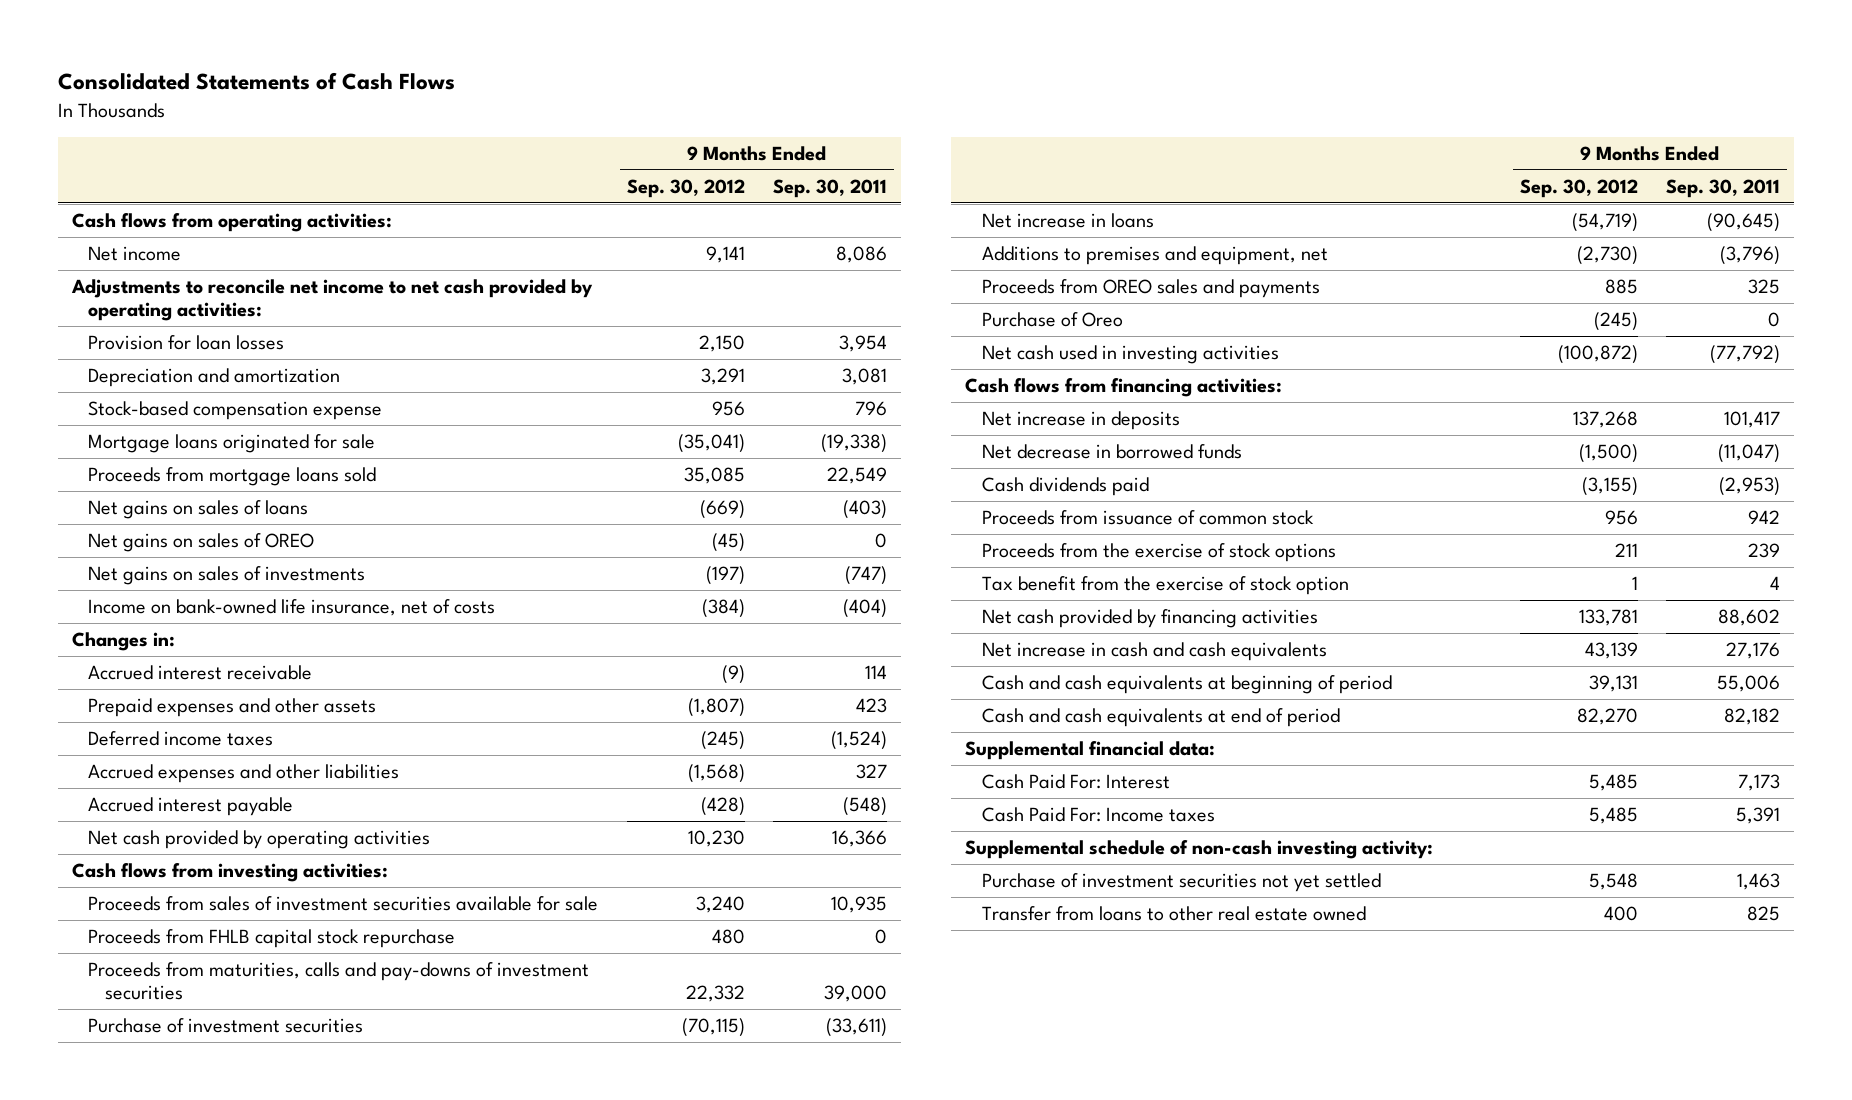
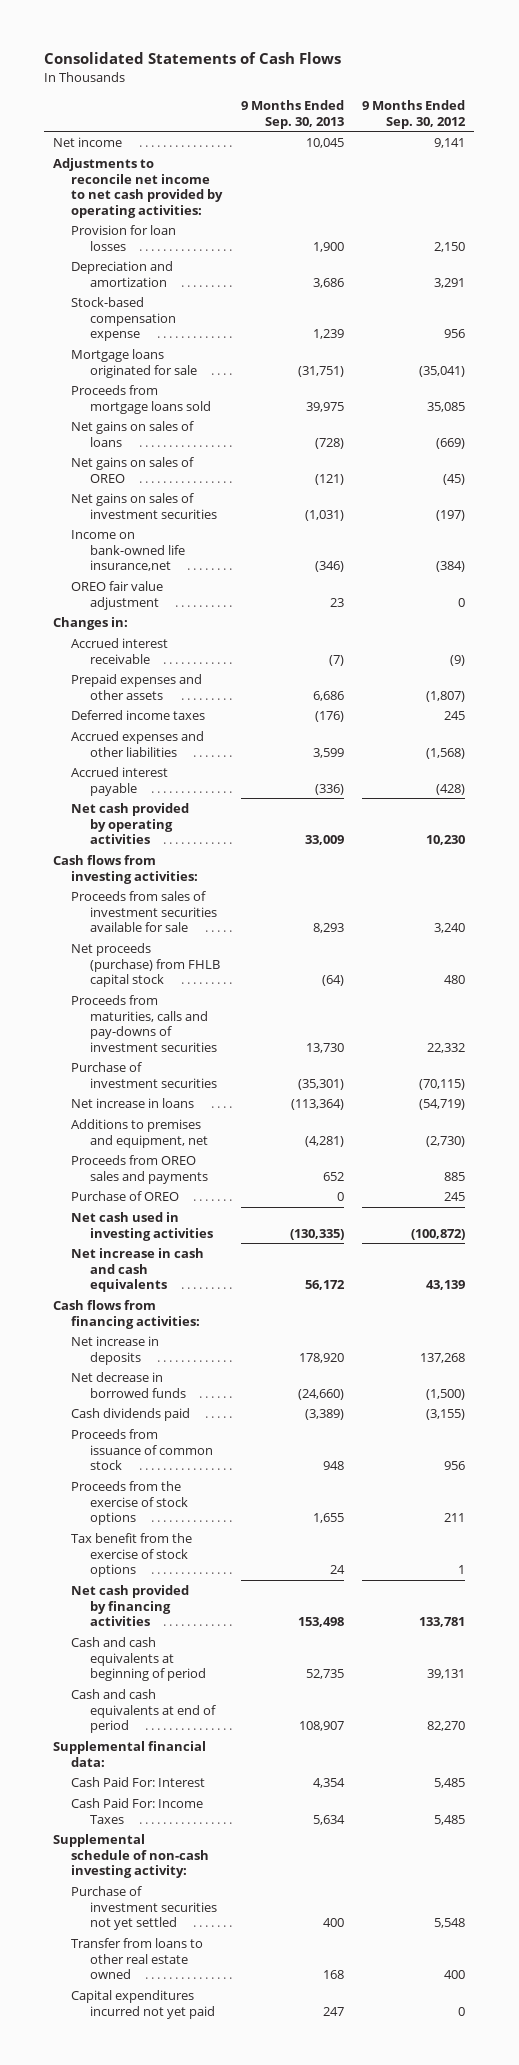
- | 9 Months Ended Sep. 30, 2012 | 9 Months Ended Sep. 30, 2011
+ | 9 Months Ended Sep. 30, 2013 | 9 Months Ended Sep. 30, 2012
- Cash flows from operating activities:
- Net gains on sales of investments | (197) | (747)
- Income on bank-owned life insurance, net of costs | (384) | (404)
+ Net gains on sales of investment securities | (1,031) | (197)
+ Income on bank-owned life insurance,net | (346) | (384)
+ OREO fair value adjustment | 23 | 0
- Deferred income taxes | (245) | (1,524)
+ Deferred income taxes | (176) | 245
- Proceeds from FHLB capital stock repurchase | 480 | 0
+ Net proceeds (purchase) from FHLB capital stock | (64) | 480
- Purchase of Oreo | (245) | 0
+ Purchase of OREO | 0 | 245
moved up: Net increase in cash and cash equivalents | 56,172 | 43,139
- Tax benefit from the exercise of stock option | 1 | 4
+ Tax benefit from the exercise of stock options | 24 | 1
- Cash Paid For: Income taxes | 5,485 | 5,391
+ Cash Paid For: Income Taxes | 5,634 | 5,485
+ Capital expenditures incurred not yet paid | 247 | 0

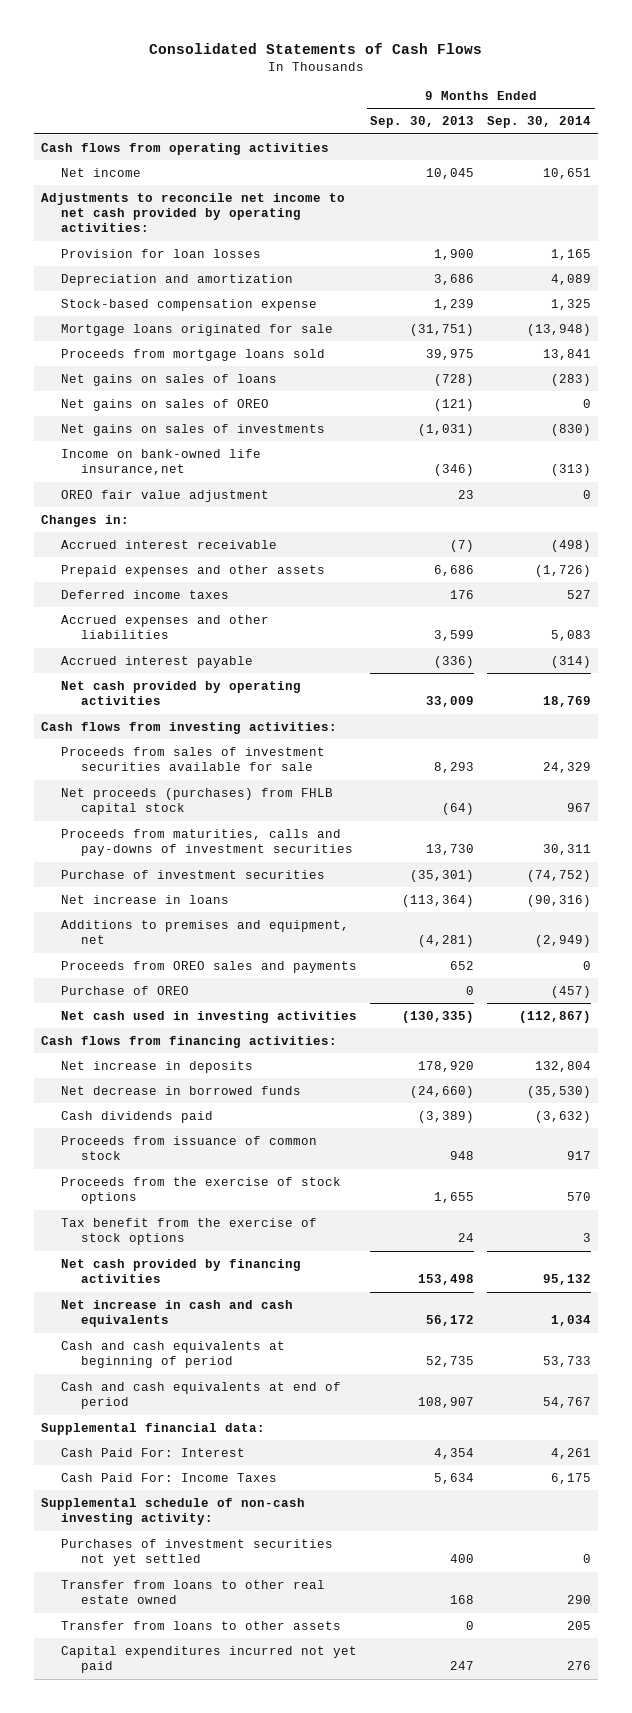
- | 9 Months Ended Sep. 30, 2013 | 9 Months Ended Sep. 30, 2012
+ | 9 Months Ended Sep. 30, 2013 | 9 Months Ended Sep. 30, 2014
+ Cash flows from operating activities
- Net gains on sales of investment securities | (1,031) | (197)
+ Net gains on sales of investments | (1,031) | (830)
- Deferred income taxes | (176) | 245
+ Deferred income taxes | 176 | 527
- Net proceeds (purchase) from FHLB capital stock | (64) | 480
+ Net proceeds (purchases) from FHLB capital stock | (64) | 967
moved down: Net increase in cash and cash equivalents | 56,172 | 1,034
- Purchase of investment securities not yet settled | 400 | 5,548
+ Purchases of investment securities not yet settled | 400 | 0
+ Transfer from loans to other assets | 0 | 205

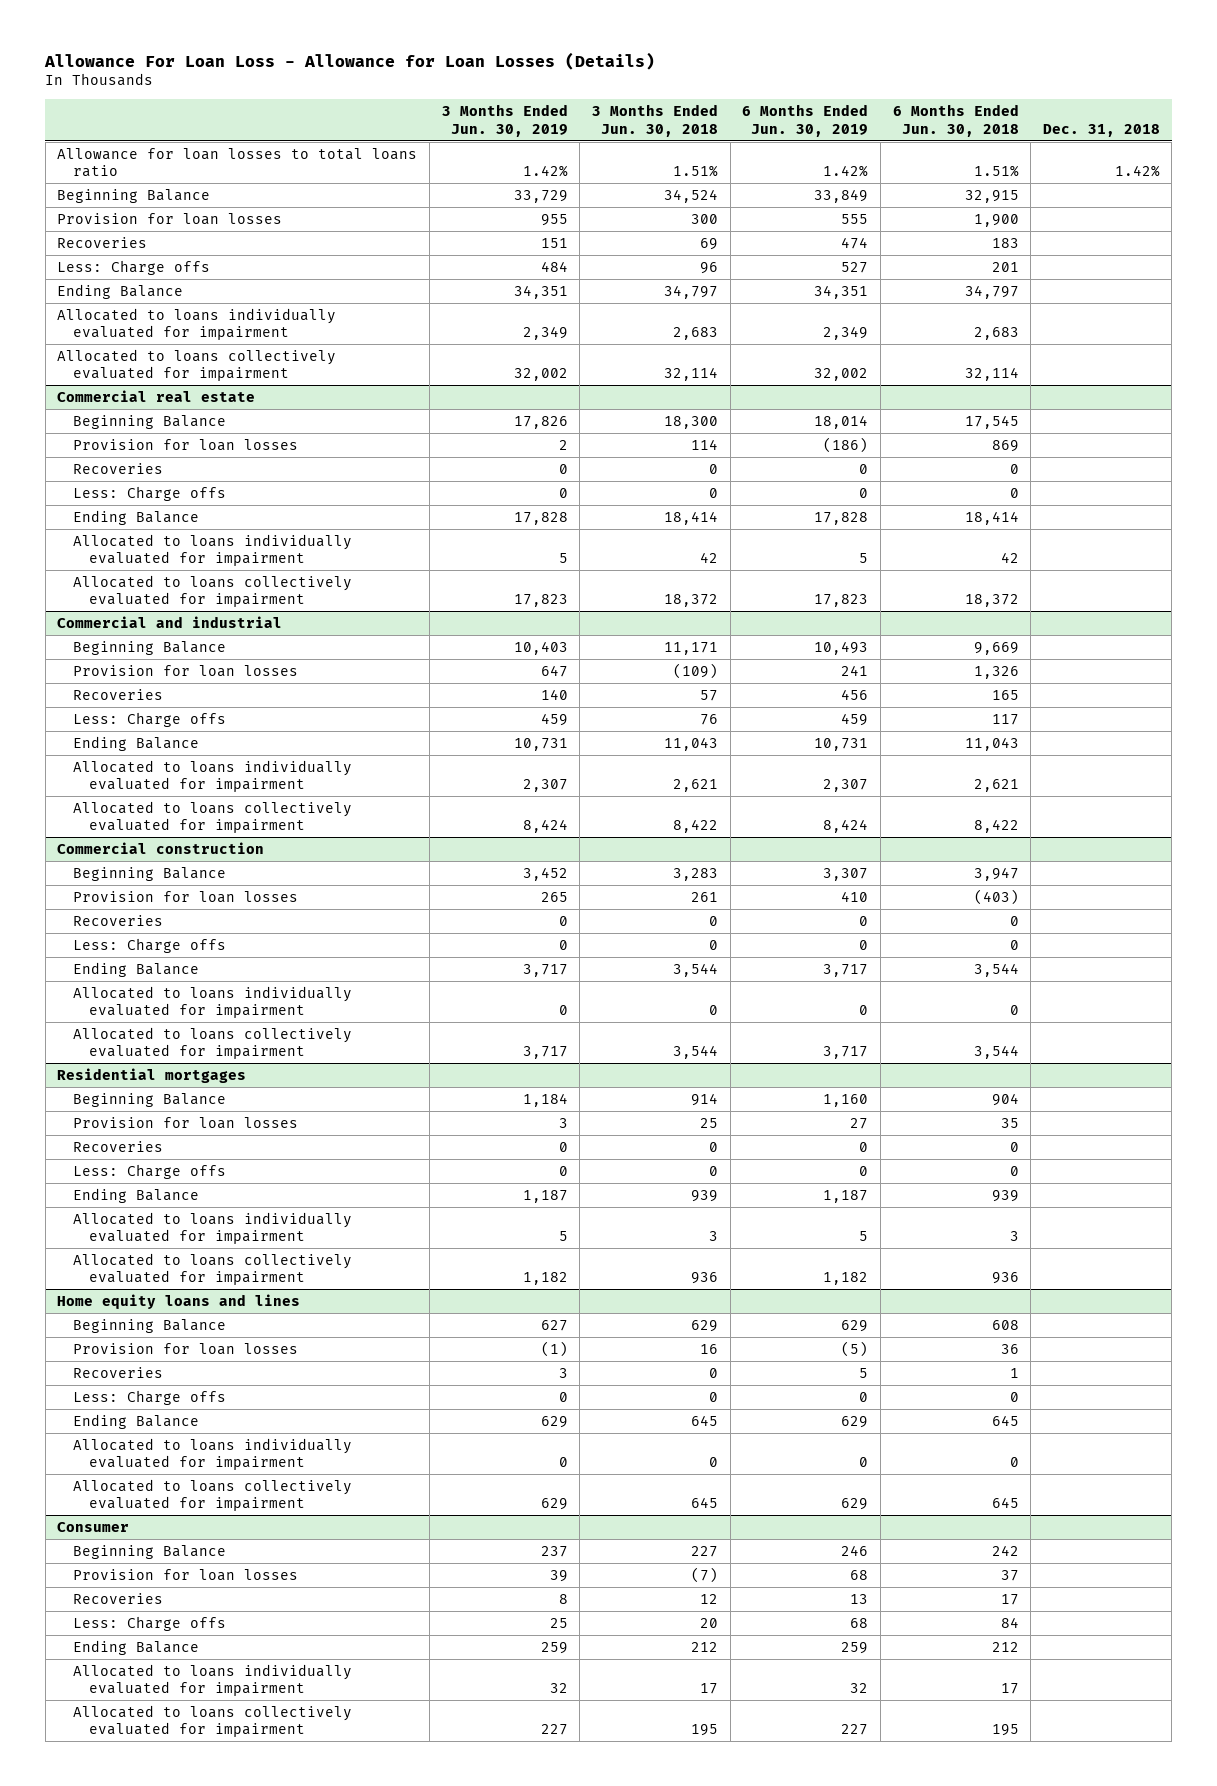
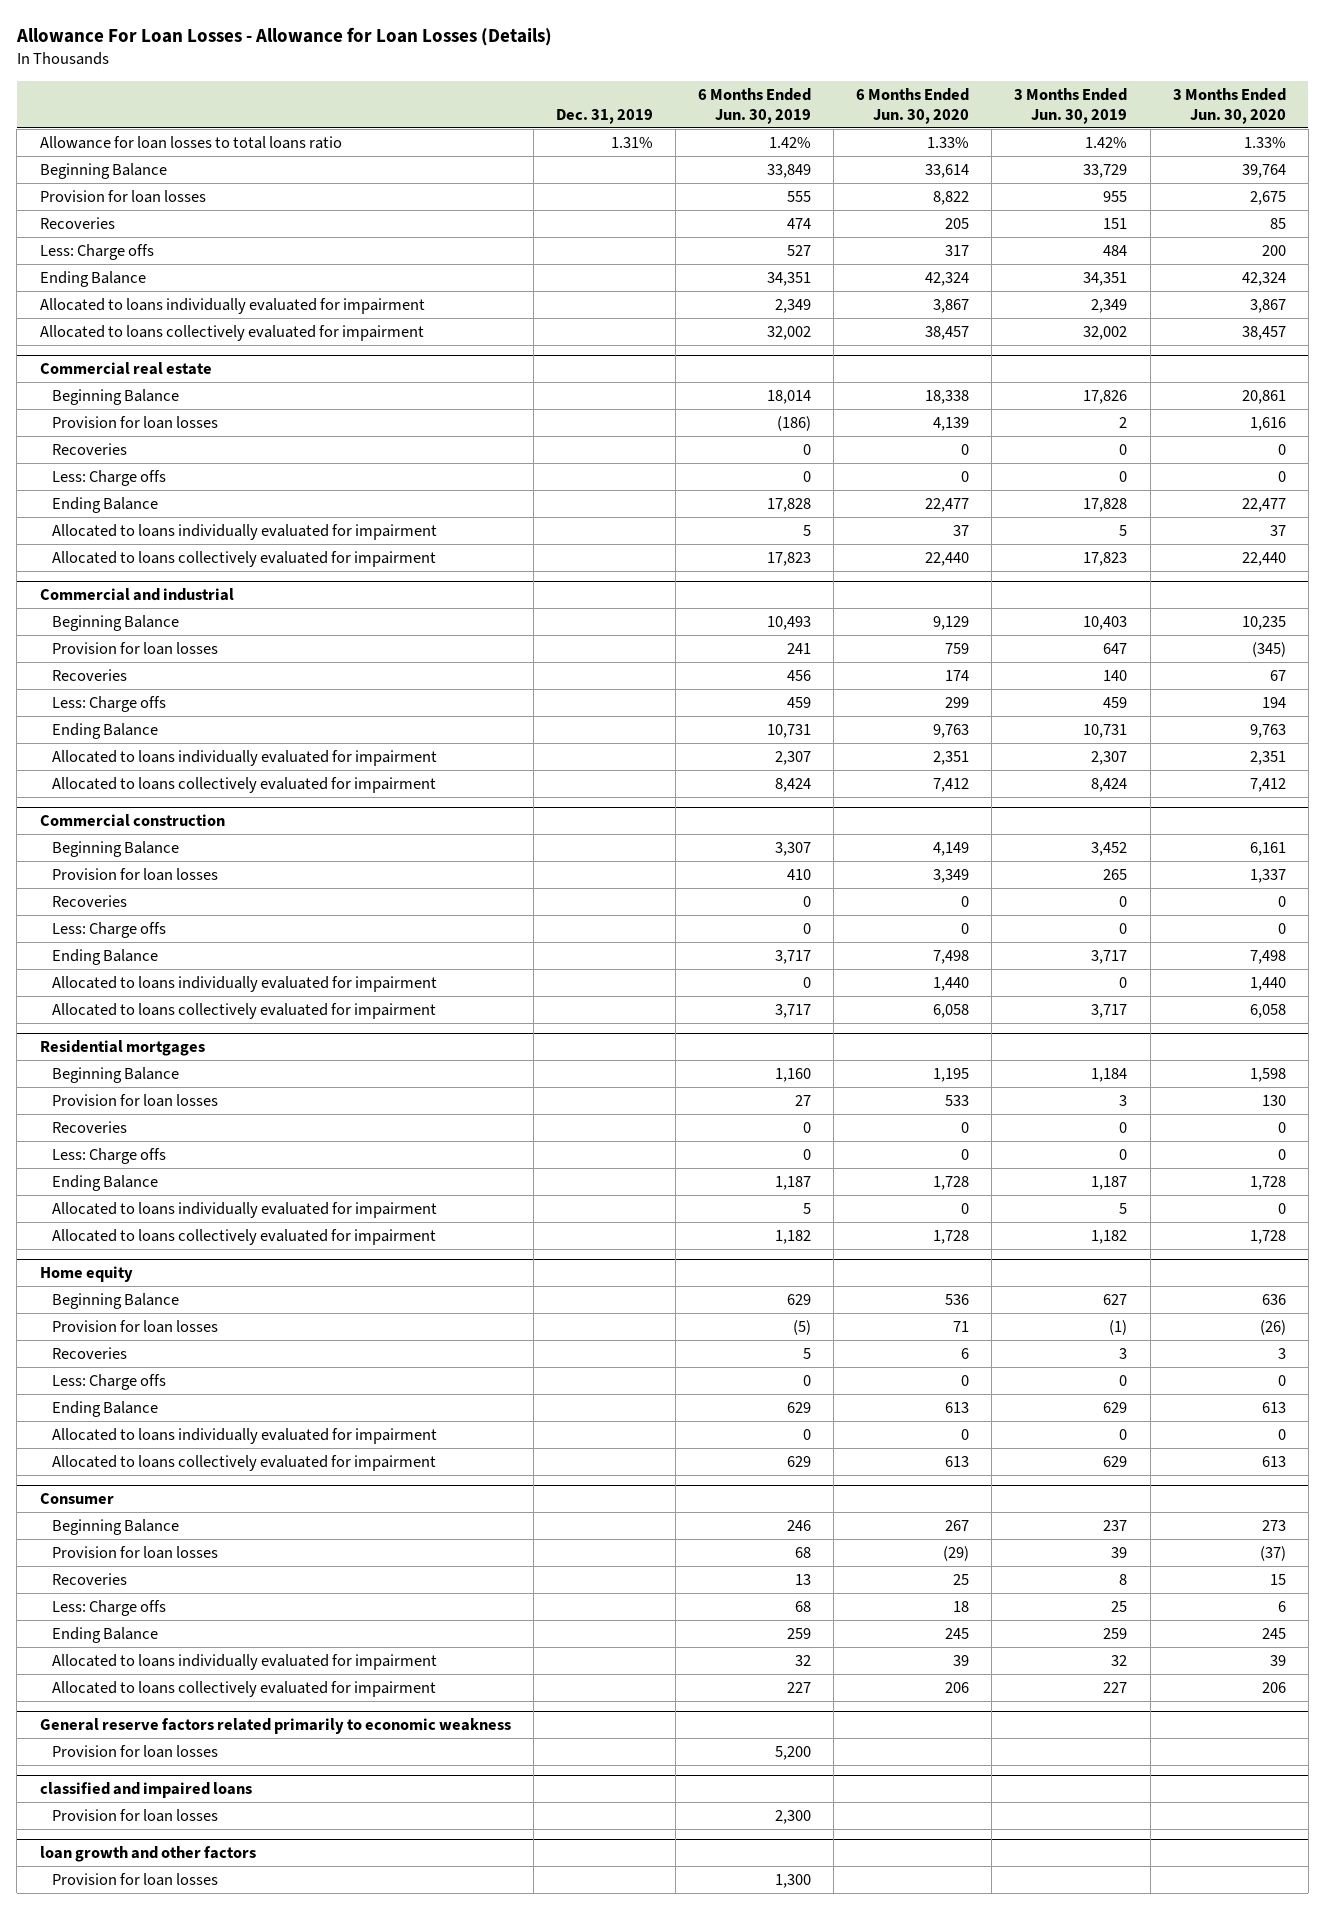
- Allowance For Loan Loss - Allowance for Loan Losses (Details)
+ Allowance For Loan Losses - Allowance for Loan Losses (Details)
- | 3 Months Ended Jun. 30, 2019 | 3 Months Ended Jun. 30, 2018 | 6 Months Ended Jun. 30, 2019 | 6 Months Ended Jun. 30, 2018 | Dec. 31, 2018
+ | Dec. 31, 2019 | 6 Months Ended Jun. 30, 2019 | 6 Months Ended Jun. 30, 2020 | 3 Months Ended Jun. 30, 2019 | 3 Months Ended Jun. 30, 2020
- Home equity loans and lines
+ Home equity
+ General reserve factors related primarily to economic weakness
+ Provision for loan losses | | 5,200 | | |
+ classified and impaired loans
+ Provision for loan losses | | 2,300 | | |
+ loan growth and other factors
+ Provision for loan losses | | 1,300 | | |

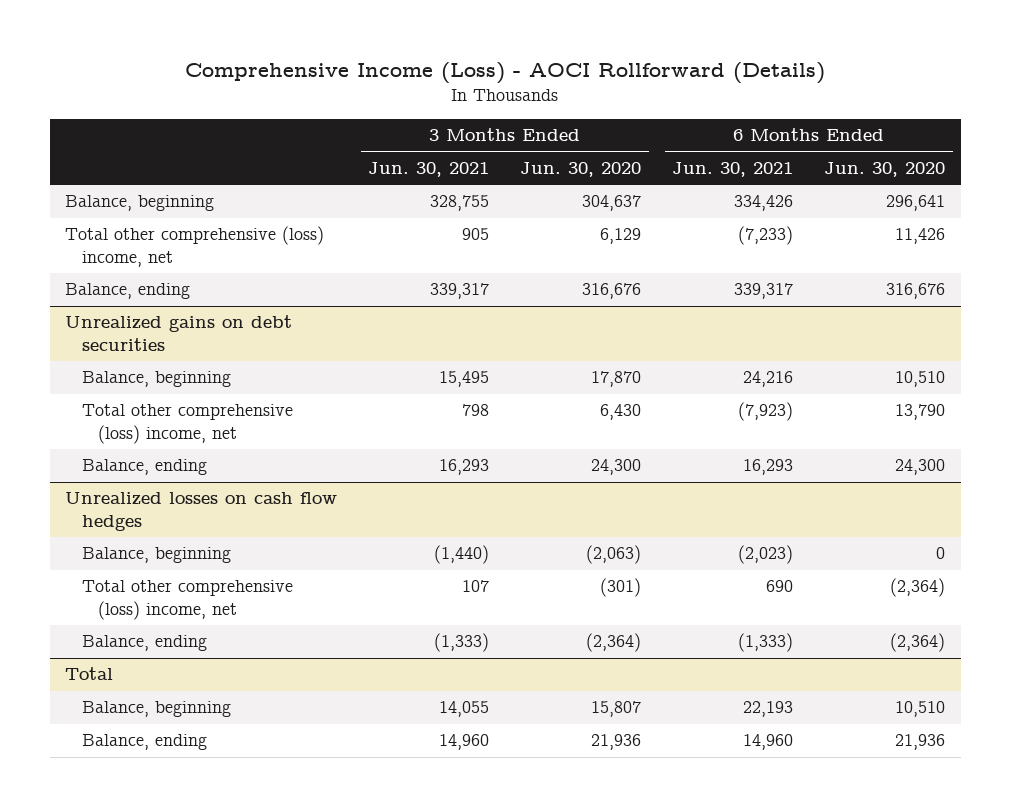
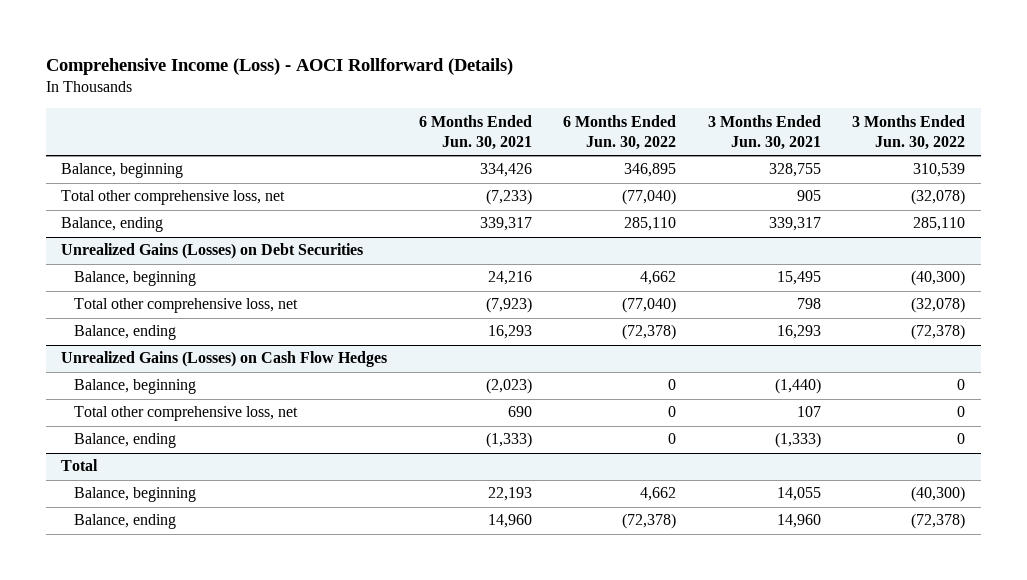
- | 3 Months Ended Jun. 30, 2021 | 3 Months Ended Jun. 30, 2020 | 6 Months Ended Jun. 30, 2021 | 6 Months Ended Jun. 30, 2020
+ | 6 Months Ended Jun. 30, 2021 | 6 Months Ended Jun. 30, 2022 | 3 Months Ended Jun. 30, 2021 | 3 Months Ended Jun. 30, 2022
- Total other comprehensive (loss) income, net | 905 | 6,129 | (7,233) | 11,426
+ Total other comprehensive loss, net | (7,233) | (77,040) | 905 | (32,078)
- Unrealized gains on debt securities
+ Unrealized Gains (Losses) on Debt Securities
- Total other comprehensive (loss) income, net | 798 | 6,430 | (7,923) | 13,790
+ Total other comprehensive loss, net | (7,923) | (77,040) | 798 | (32,078)
- Unrealized losses on cash flow hedges
+ Unrealized Gains (Losses) on Cash Flow Hedges
- Total other comprehensive (loss) income, net | 107 | (301) | 690 | (2,364)
+ Total other comprehensive loss, net | 690 | 0 | 107 | 0

